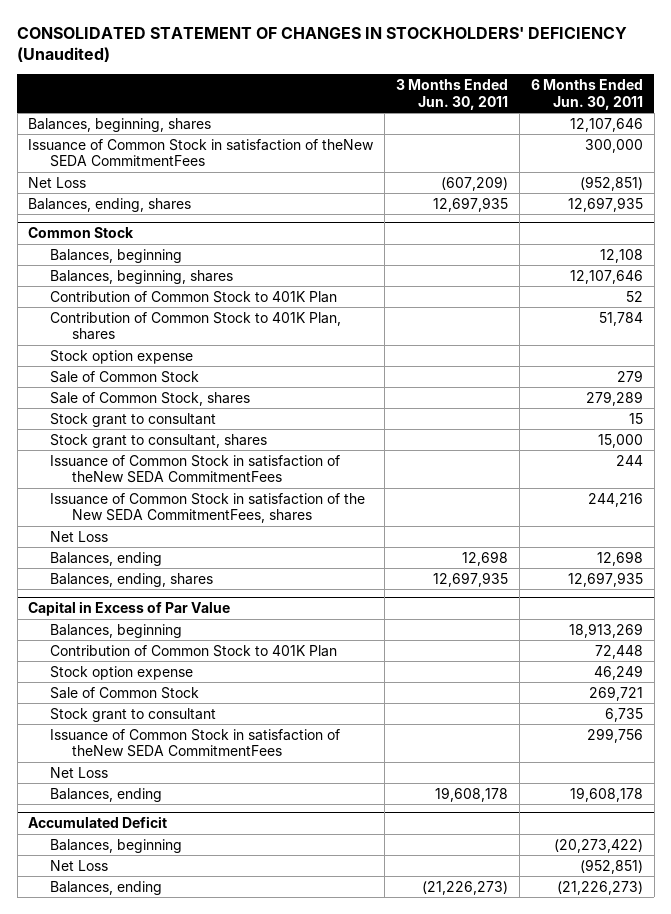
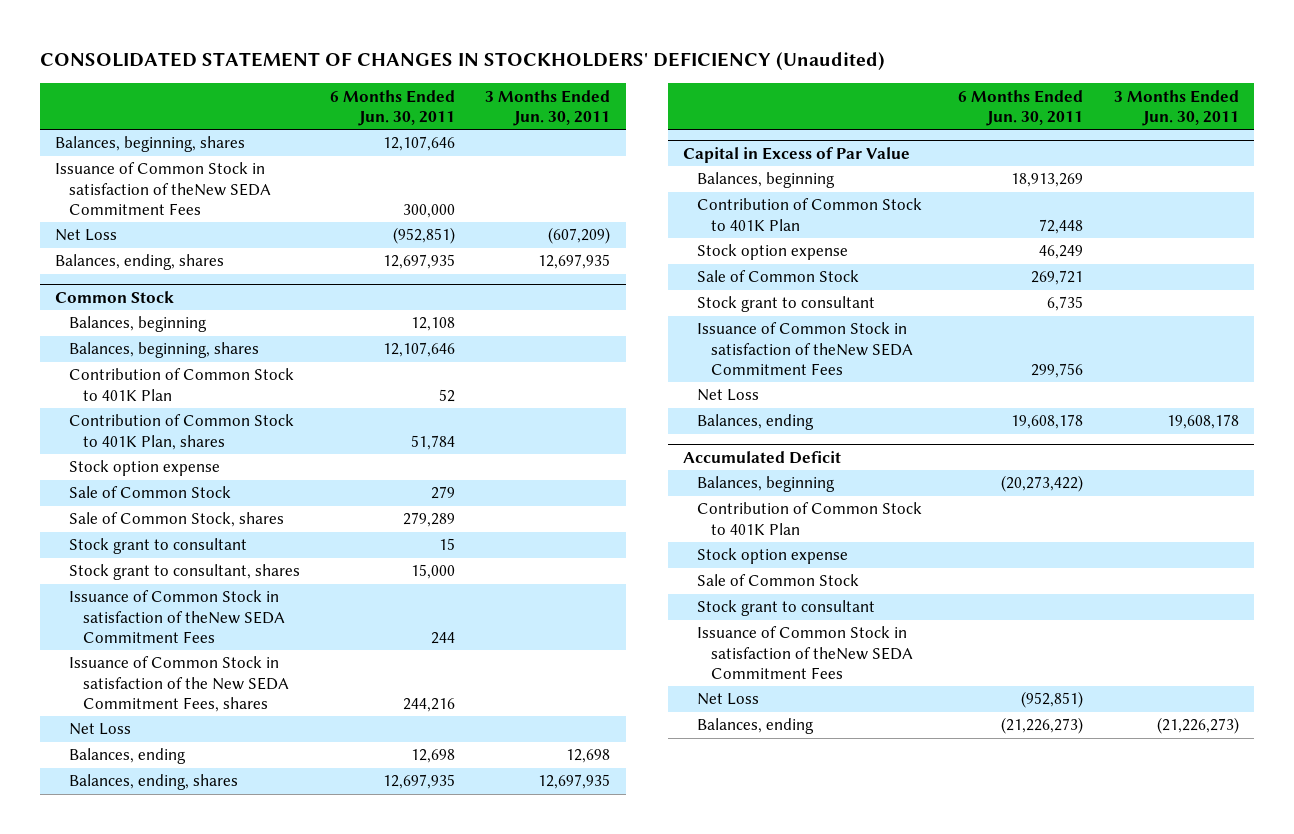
- | 3 Months Ended Jun. 30, 2011 | 6 Months Ended Jun. 30, 2011
+ | 6 Months Ended Jun. 30, 2011 | 3 Months Ended Jun. 30, 2011
- Issuance of Common Stock in satisfaction of theNew SEDA CommitmentFees | | 300,000
+ Issuance of Common Stock in satisfaction of theNew SEDA Commitment Fees | 300,000 |
@ Common Stock
- Issuance of Common Stock in satisfaction of theNew SEDA CommitmentFees | | 244
- Issuance of Common Stock in satisfaction of the New SEDA CommitmentFees, shares | | 244,216
+ Issuance of Common Stock in satisfaction of theNew SEDA Commitment Fees | 244 |
+ Issuance of Common Stock in satisfaction of the New SEDA Commitment Fees, shares | 244,216 |
@ Capital in Excess of Par Value
- Issuance of Common Stock in satisfaction of theNew SEDA CommitmentFees | | 299,756
+ Issuance of Common Stock in satisfaction of theNew SEDA Commitment Fees | 299,756 |
@ Accumulated Deficit
+ Contribution of Common Stock to 401K Plan
+ Stock option expense
+ Sale of Common Stock
+ Stock grant to consultant
+ Issuance of Common Stock in satisfaction of theNew SEDA Commitment Fees

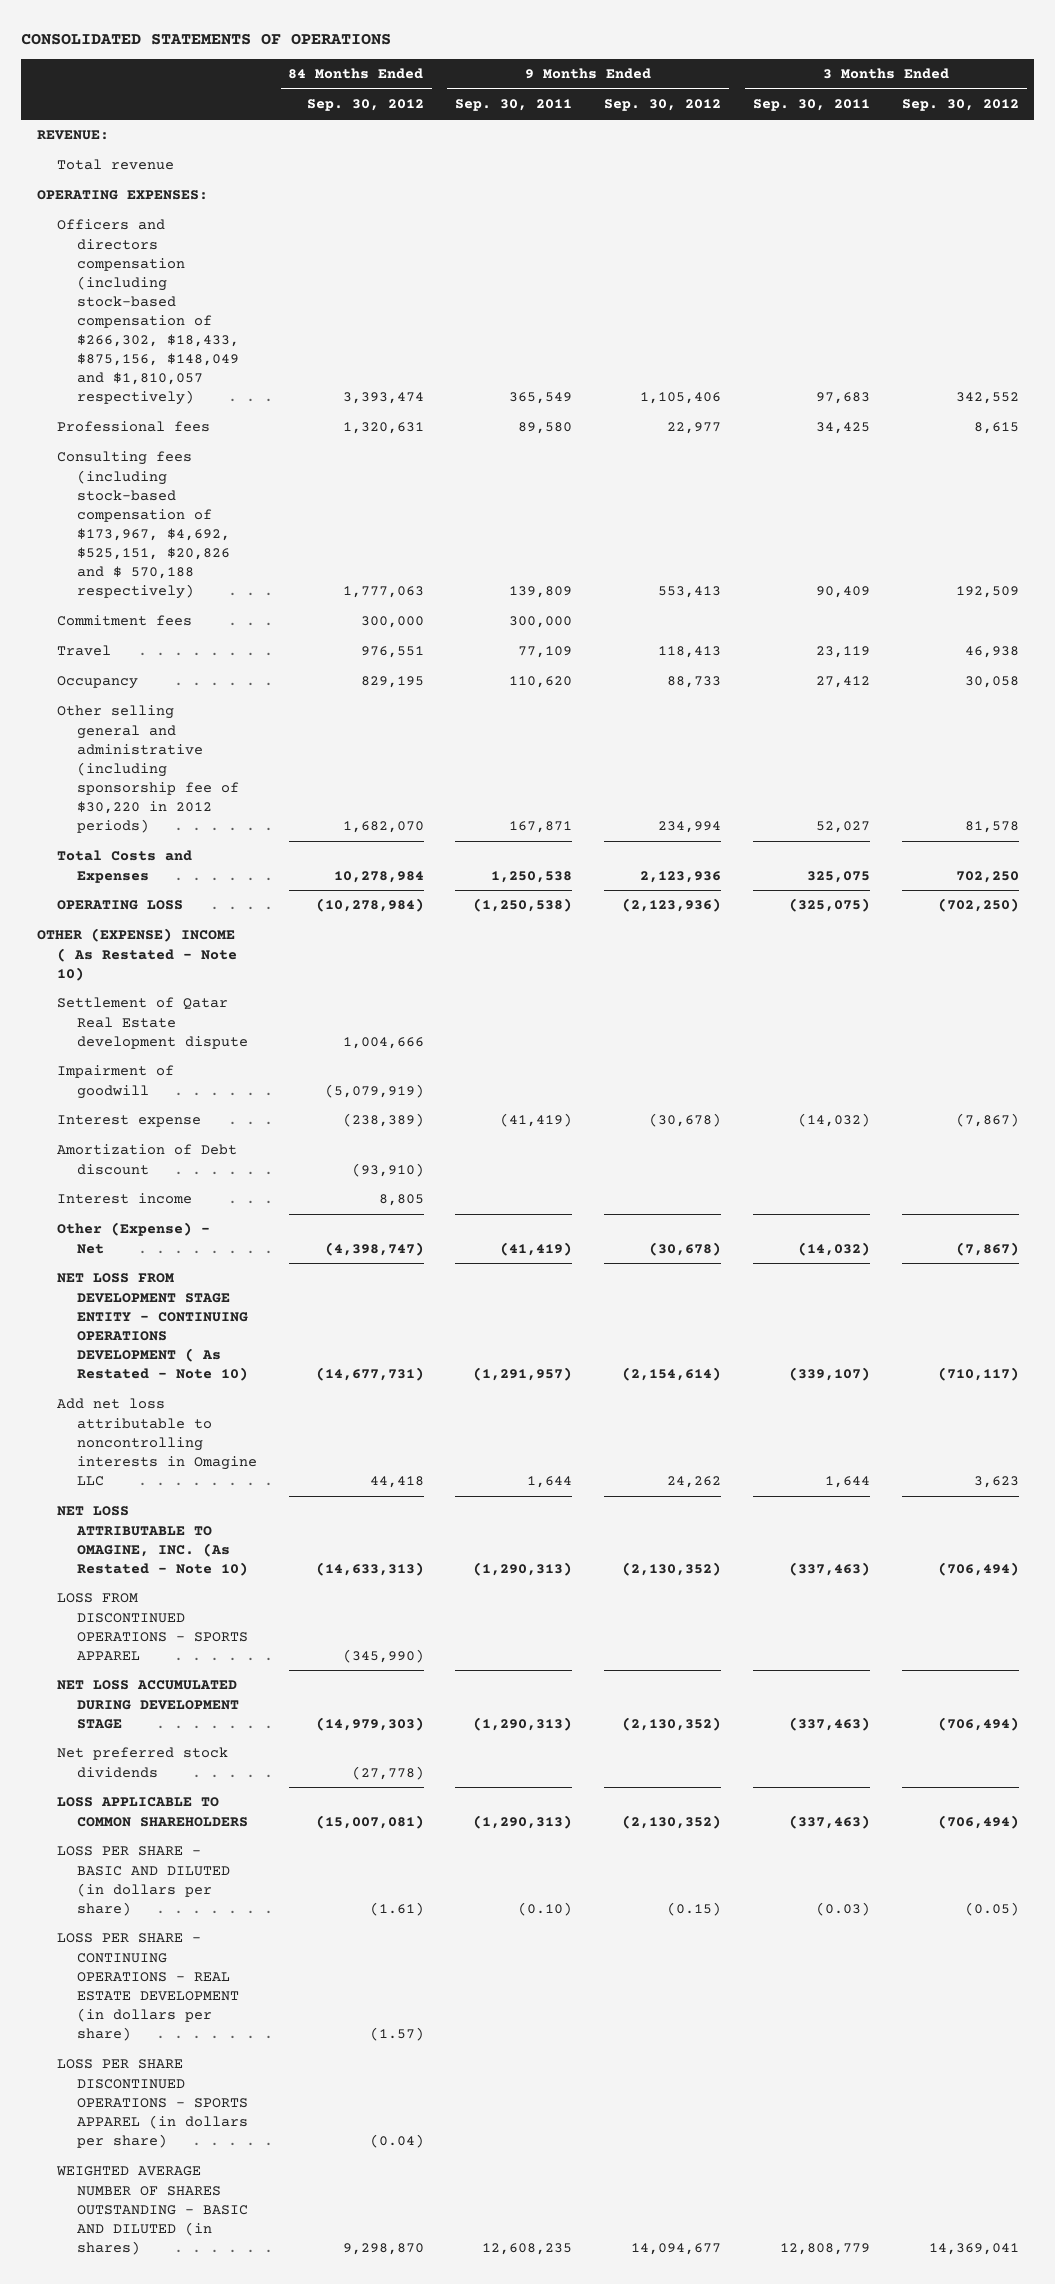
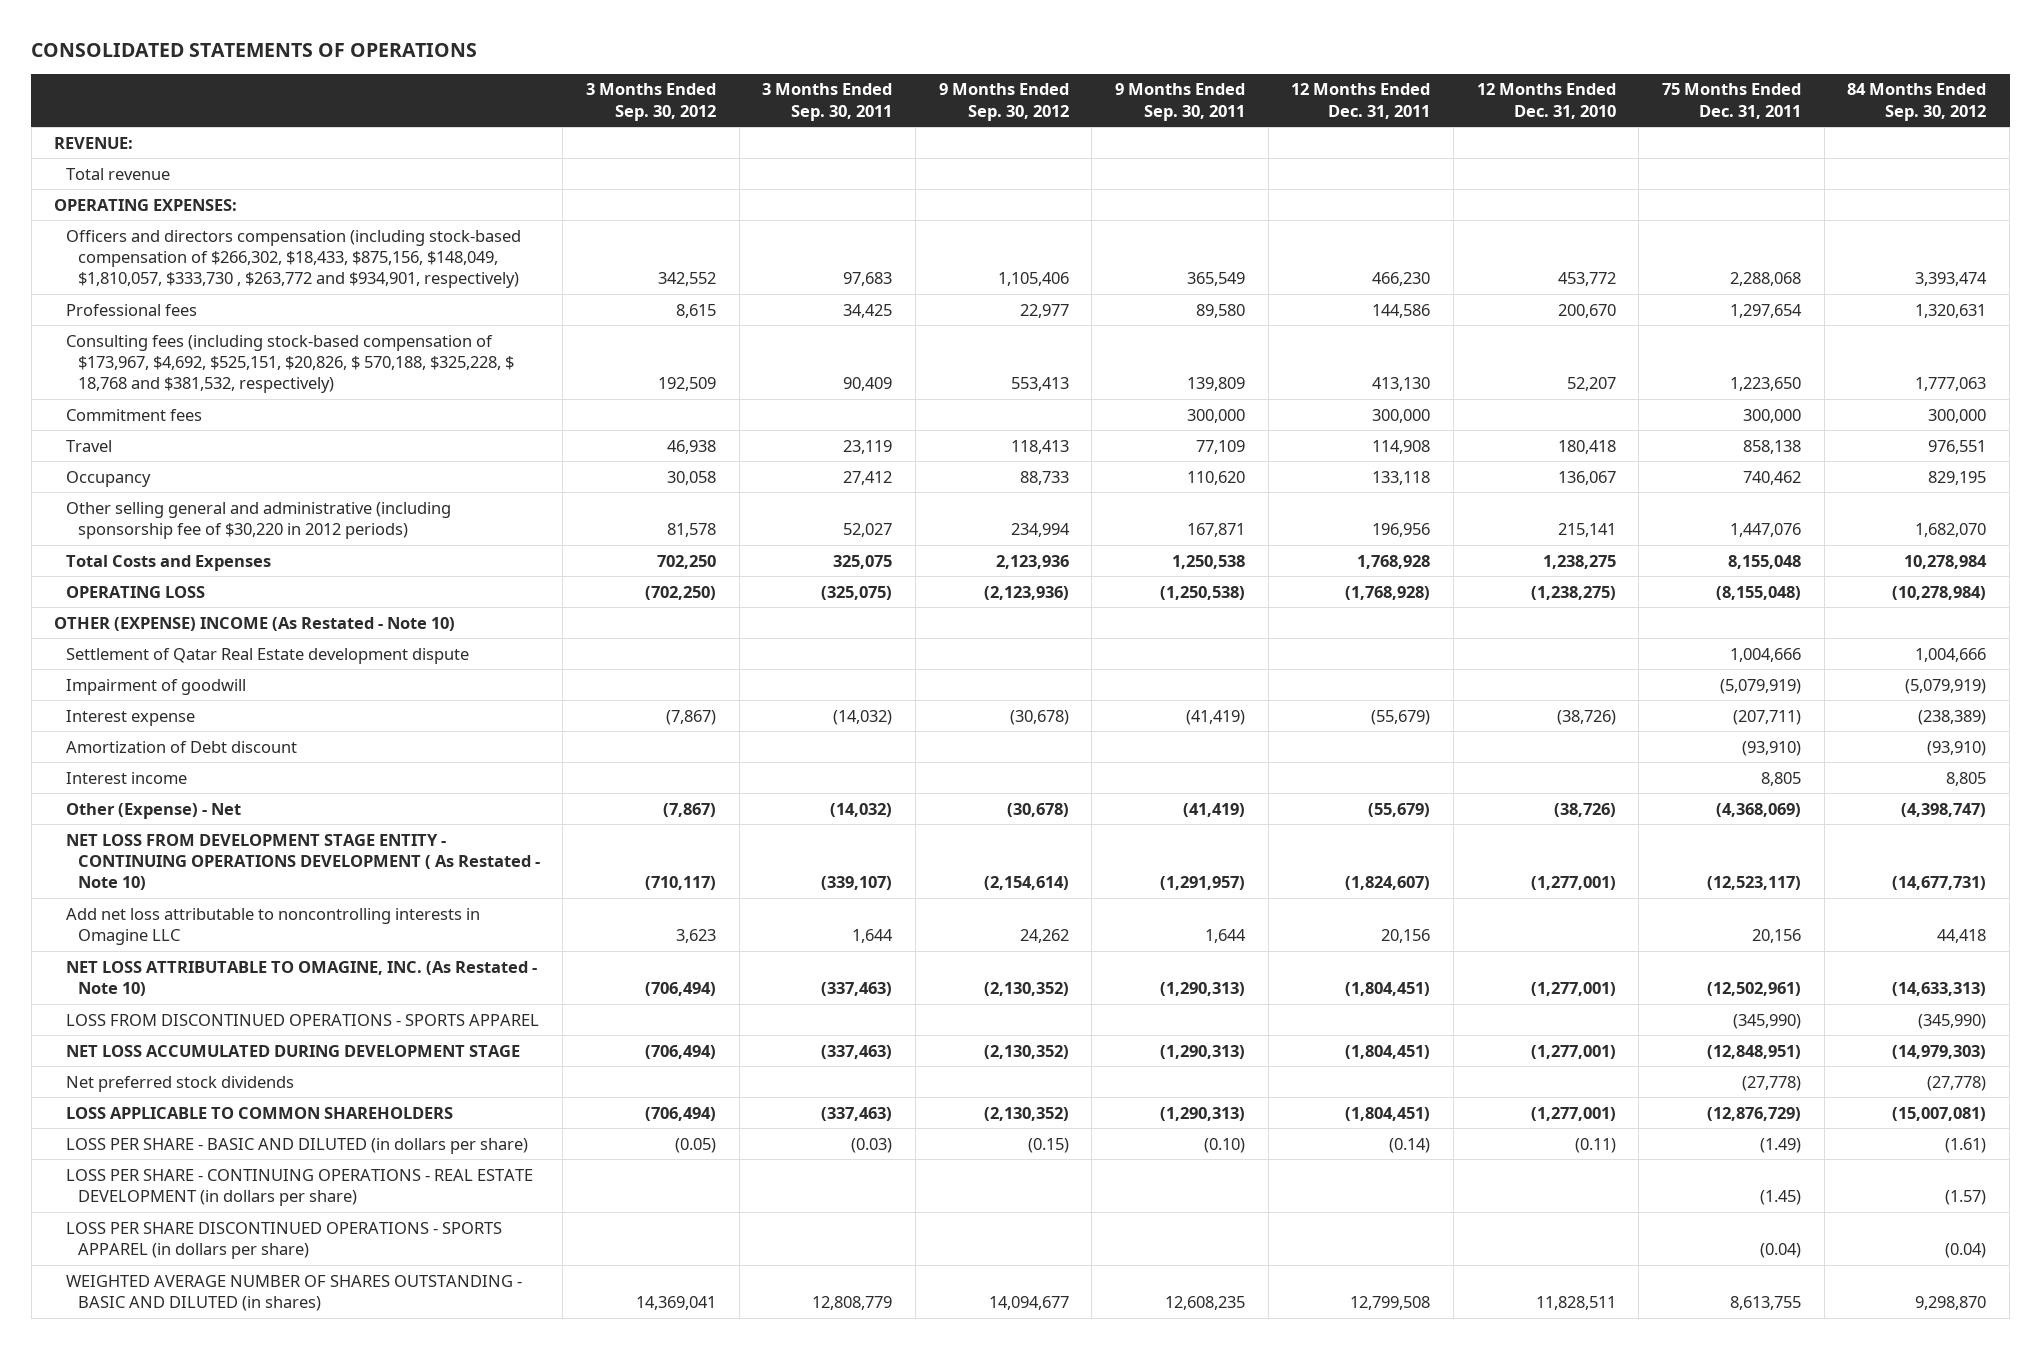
- | 84 Months Ended Sep. 30, 2012 | 9 Months Ended Sep. 30, 2011 | 9 Months Ended Sep. 30, 2012 | 3 Months Ended Sep. 30, 2011 | 3 Months Ended Sep. 30, 2012
+ | 3 Months Ended Sep. 30, 2012 | 3 Months Ended Sep. 30, 2011 | 9 Months Ended Sep. 30, 2012 | 9 Months Ended Sep. 30, 2011 | 12 Months Ended Dec. 31, 2011 | 12 Months Ended Dec. 31, 2010 | 75 Months Ended Dec. 31, 2011 | 84 Months Ended Sep. 30, 2012
- Officers and directors compensation (including stock-based compensation of $266,302, $18,433, $875,156, $148,049 and $1,810,057 respectively) | 3,393,474 | 365,549 | 1,105,406 | 97,683 | 342,552
+ Officers and directors compensation (including stock-based compensation of $266,302, $18,433, $875,156, $148,049, $1,810,057, $333,730 , $263,772 and $934,901, respectively) | 342,552 | 97,683 | 1,105,406 | 365,549 | 466,230 | 453,772 | 2,288,068 | 3,393,474
- Consulting fees (including stock-based compensation of $173,967, $4,692, $525,151, $20,826 and $ 570,188 respectively) | 1,777,063 | 139,809 | 553,413 | 90,409 | 192,509
+ Consulting fees (including stock-based compensation of $173,967, $4,692, $525,151, $20,826, $ 570,188, $325,228, $ 18,768 and $381,532, respectively) | 192,509 | 90,409 | 553,413 | 139,809 | 413,130 | 52,207 | 1,223,650 | 1,777,063
- OTHER (EXPENSE) INCOME ( As Restated - Note 10)
+ OTHER (EXPENSE) INCOME (As Restated - Note 10)

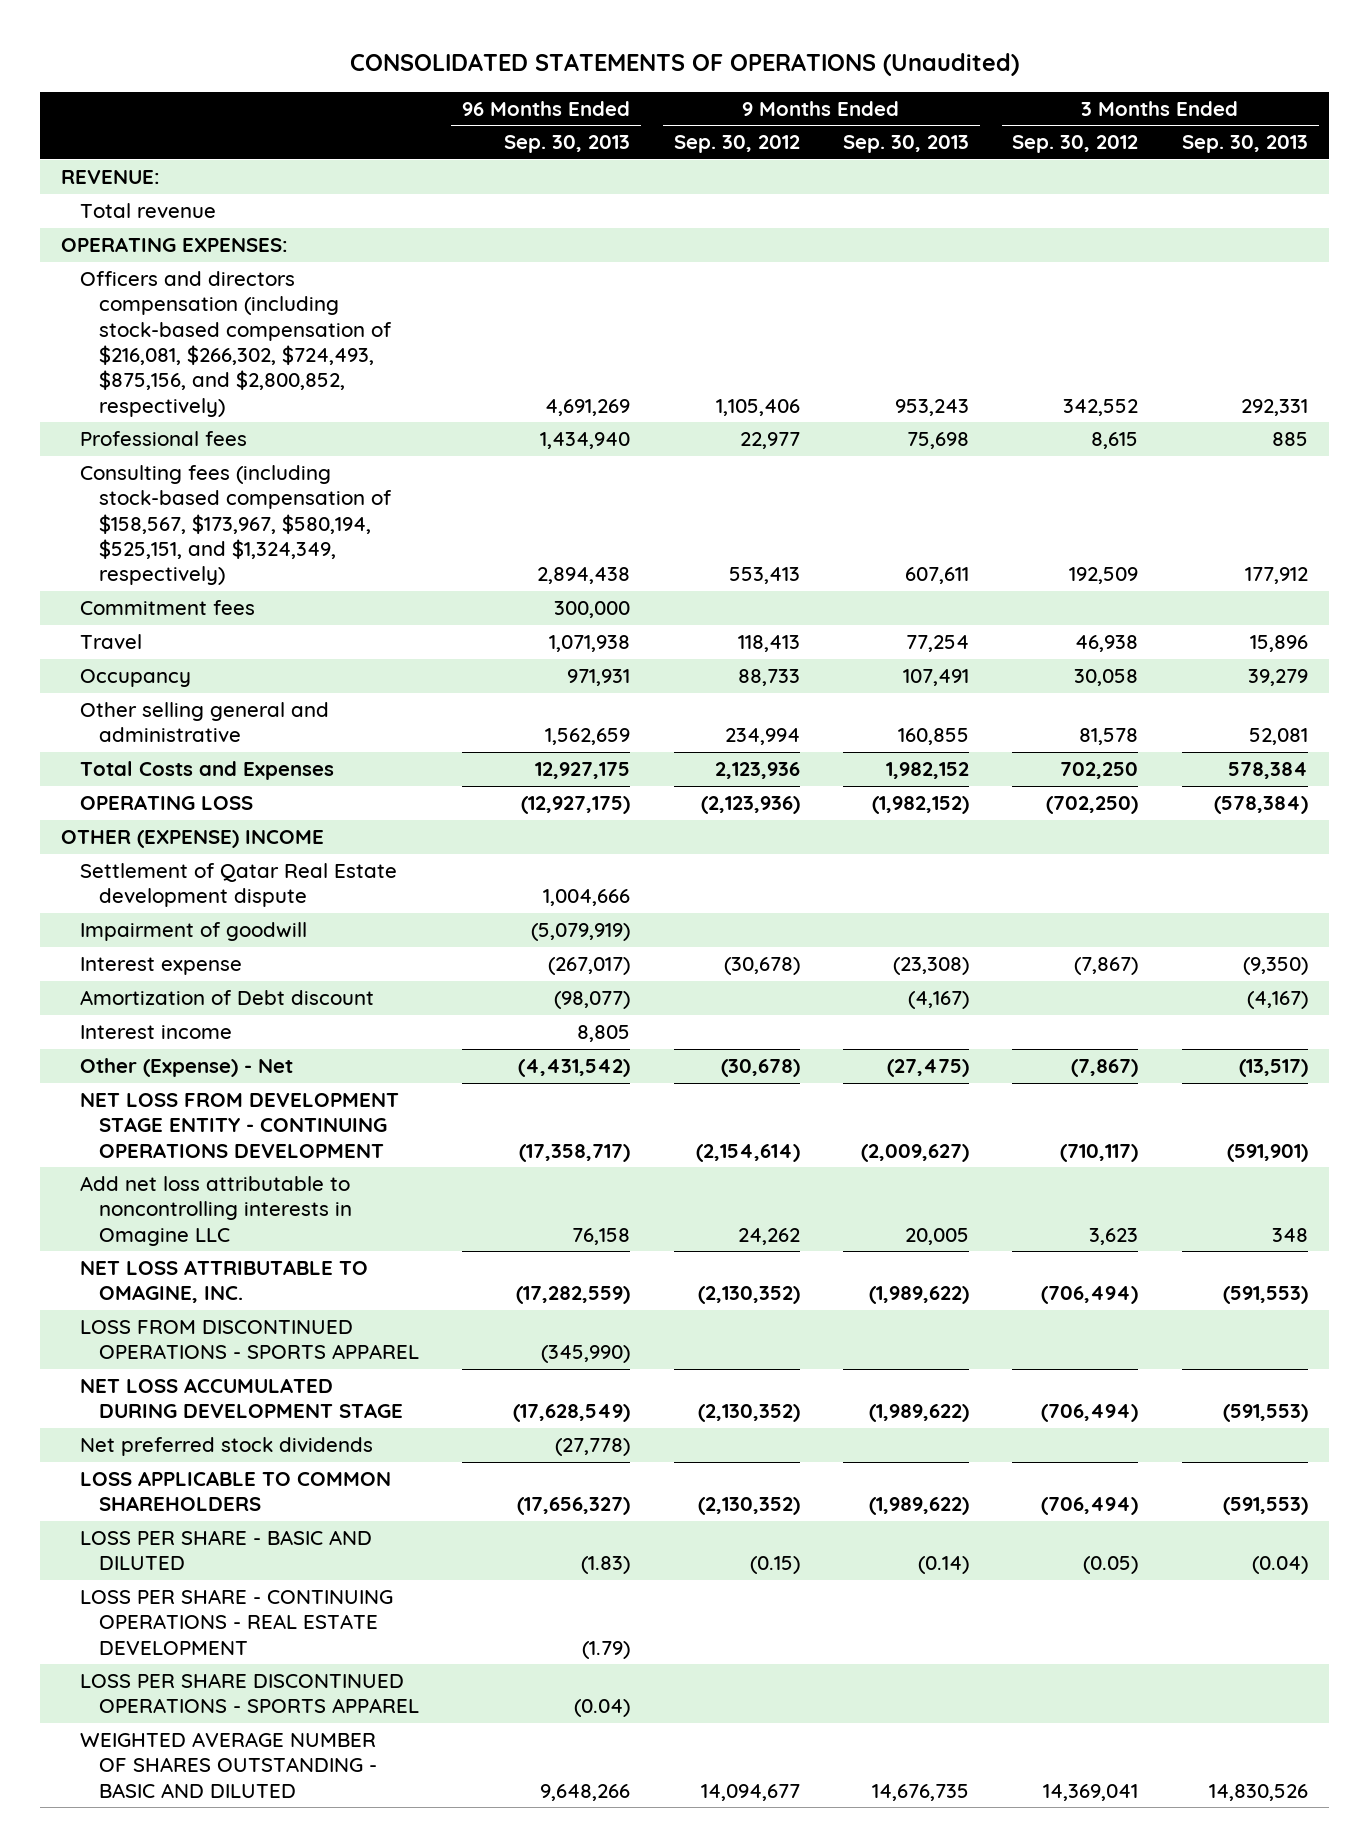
- CONSOLIDATED STATEMENTS OF OPERATIONS
+ CONSOLIDATED STATEMENTS OF OPERATIONS (Unaudited)
- | 3 Months Ended Sep. 30, 2012 | 3 Months Ended Sep. 30, 2011 | 9 Months Ended Sep. 30, 2012 | 9 Months Ended Sep. 30, 2011 | 12 Months Ended Dec. 31, 2011 | 12 Months Ended Dec. 31, 2010 | 75 Months Ended Dec. 31, 2011 | 84 Months Ended Sep. 30, 2012
+ | 96 Months Ended Sep. 30, 2013 | 9 Months Ended Sep. 30, 2012 | 9 Months Ended Sep. 30, 2013 | 3 Months Ended Sep. 30, 2012 | 3 Months Ended Sep. 30, 2013
- Officers and directors compensation (including stock-based compensation of $266,302, $18,433, $875,156, $148,049, $1,810,057, $333,730 , $263,772 and $934,901, respectively) | 342,552 | 97,683 | 1,105,406 | 365,549 | 466,230 | 453,772 | 2,288,068 | 3,393,474
+ Officers and directors compensation (including stock-based compensation of $216,081, $266,302, $724,493, $875,156, and $2,800,852, respectively) | 4,691,269 | 1,105,406 | 953,243 | 342,552 | 292,331
- Consulting fees (including stock-based compensation of $173,967, $4,692, $525,151, $20,826, $ 570,188, $325,228, $ 18,768 and $381,532, respectively) | 192,509 | 90,409 | 553,413 | 139,809 | 413,130 | 52,207 | 1,223,650 | 1,777,063
+ Consulting fees (including stock-based compensation of $158,567, $173,967, $580,194, $525,151, and $1,324,349, respectively) | 2,894,438 | 553,413 | 607,611 | 192,509 | 177,912
- Other selling general and administrative (including sponsorship fee of $30,220 in 2012 periods) | 81,578 | 52,027 | 234,994 | 167,871 | 196,956 | 215,141 | 1,447,076 | 1,682,070
+ Other selling general and administrative | 1,562,659 | 234,994 | 160,855 | 81,578 | 52,081
- OTHER (EXPENSE) INCOME (As Restated - Note 10)
+ OTHER (EXPENSE) INCOME
- NET LOSS FROM DEVELOPMENT STAGE ENTITY - CONTINUING OPERATIONS DEVELOPMENT ( As Restated - Note 10) | (710,117) | (339,107) | (2,154,614) | (1,291,957) | (1,824,607) | (1,277,001) | (12,523,117) | (14,677,731)
+ NET LOSS FROM DEVELOPMENT STAGE ENTITY - CONTINUING OPERATIONS DEVELOPMENT | (17,358,717) | (2,154,614) | (2,009,627) | (710,117) | (591,901)
- NET LOSS ATTRIBUTABLE TO OMAGINE, INC. (As Restated - Note 10) | (706,494) | (337,463) | (2,130,352) | (1,290,313) | (1,804,451) | (1,277,001) | (12,502,961) | (14,633,313)
+ NET LOSS ATTRIBUTABLE TO OMAGINE, INC. | (17,282,559) | (2,130,352) | (1,989,622) | (706,494) | (591,553)
- LOSS PER SHARE - BASIC AND DILUTED (in dollars per share) | (0.05) | (0.03) | (0.15) | (0.10) | (0.14) | (0.11) | (1.49) | (1.61)
- LOSS PER SHARE - CONTINUING OPERATIONS - REAL ESTATE DEVELOPMENT (in dollars per share) | | | | | | | (1.45) | (1.57)
- LOSS PER SHARE DISCONTINUED OPERATIONS - SPORTS APPAREL (in dollars per share) | | | | | | | (0.04) | (0.04)
- WEIGHTED AVERAGE NUMBER OF SHARES OUTSTANDING - BASIC AND DILUTED (in shares) | 14,369,041 | 12,808,779 | 14,094,677 | 12,608,235 | 12,799,508 | 11,828,511 | 8,613,755 | 9,298,870
+ LOSS PER SHARE - BASIC AND DILUTED | (1.83) | (0.15) | (0.14) | (0.05) | (0.04)
+ LOSS PER SHARE - CONTINUING OPERATIONS - REAL ESTATE DEVELOPMENT | (1.79) | | | |
+ LOSS PER SHARE DISCONTINUED OPERATIONS - SPORTS APPAREL | (0.04) | | | |
+ WEIGHTED AVERAGE NUMBER OF SHARES OUTSTANDING - BASIC AND DILUTED | 9,648,266 | 14,094,677 | 14,676,735 | 14,369,041 | 14,830,526

